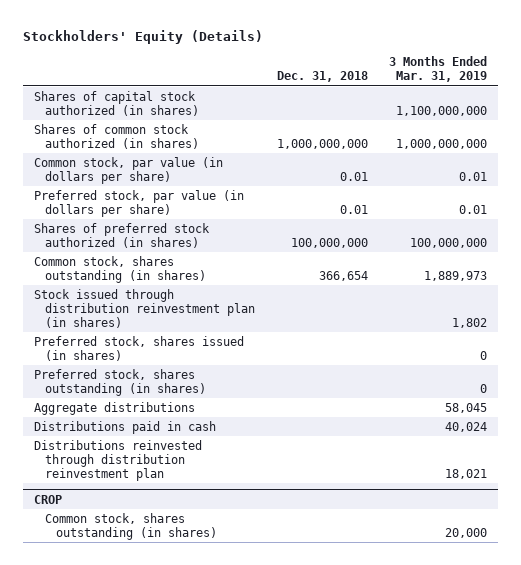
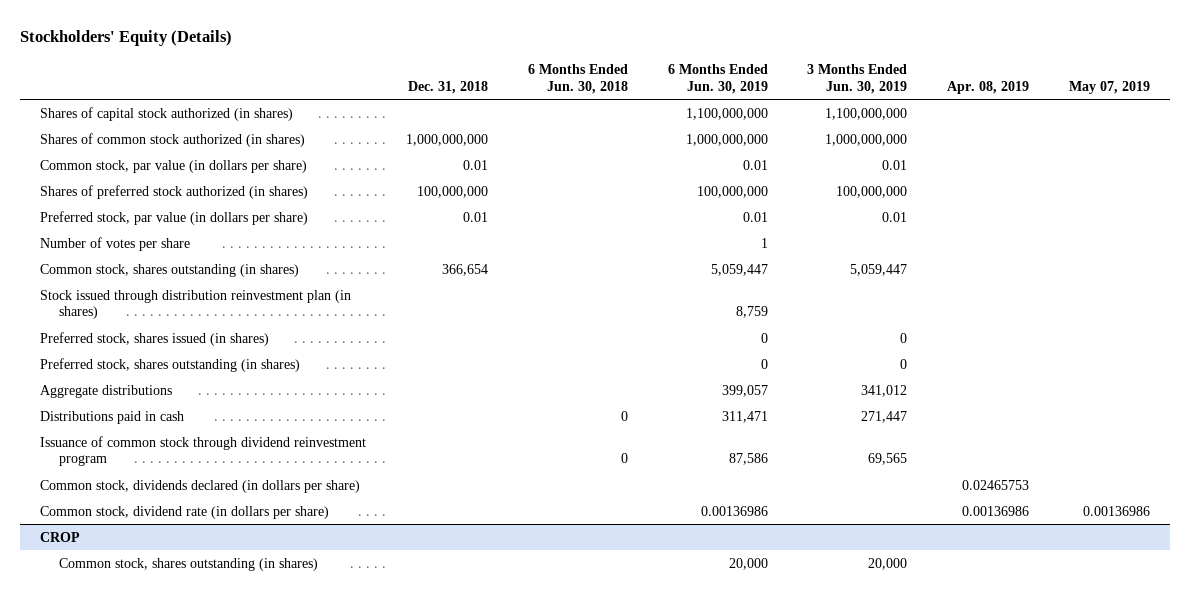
- | Dec. 31, 2018 | 3 Months Ended Mar. 31, 2019
+ | Dec. 31, 2018 | 6 Months Ended Jun. 30, 2018 | 6 Months Ended Jun. 30, 2019 | 3 Months Ended Jun. 30, 2019 | Apr. 08, 2019 | May 07, 2019
moved down: Preferred stock, par value (in dollars per share) | 0.01 | | 0.01 | 0.01 | |
+ Number of votes per share | | | 1 | | |
- Distributions reinvested through distribution reinvestment plan | | 18,021
+ Issuance of common stock through dividend reinvestment program | | 0 | 87,586 | 69,565 | |
+ Common stock, dividends declared (in dollars per share) | | | | | 0.02465753 |
+ Common stock, dividend rate (in dollars per share) | | | 0.00136986 | | 0.00136986 | 0.00136986

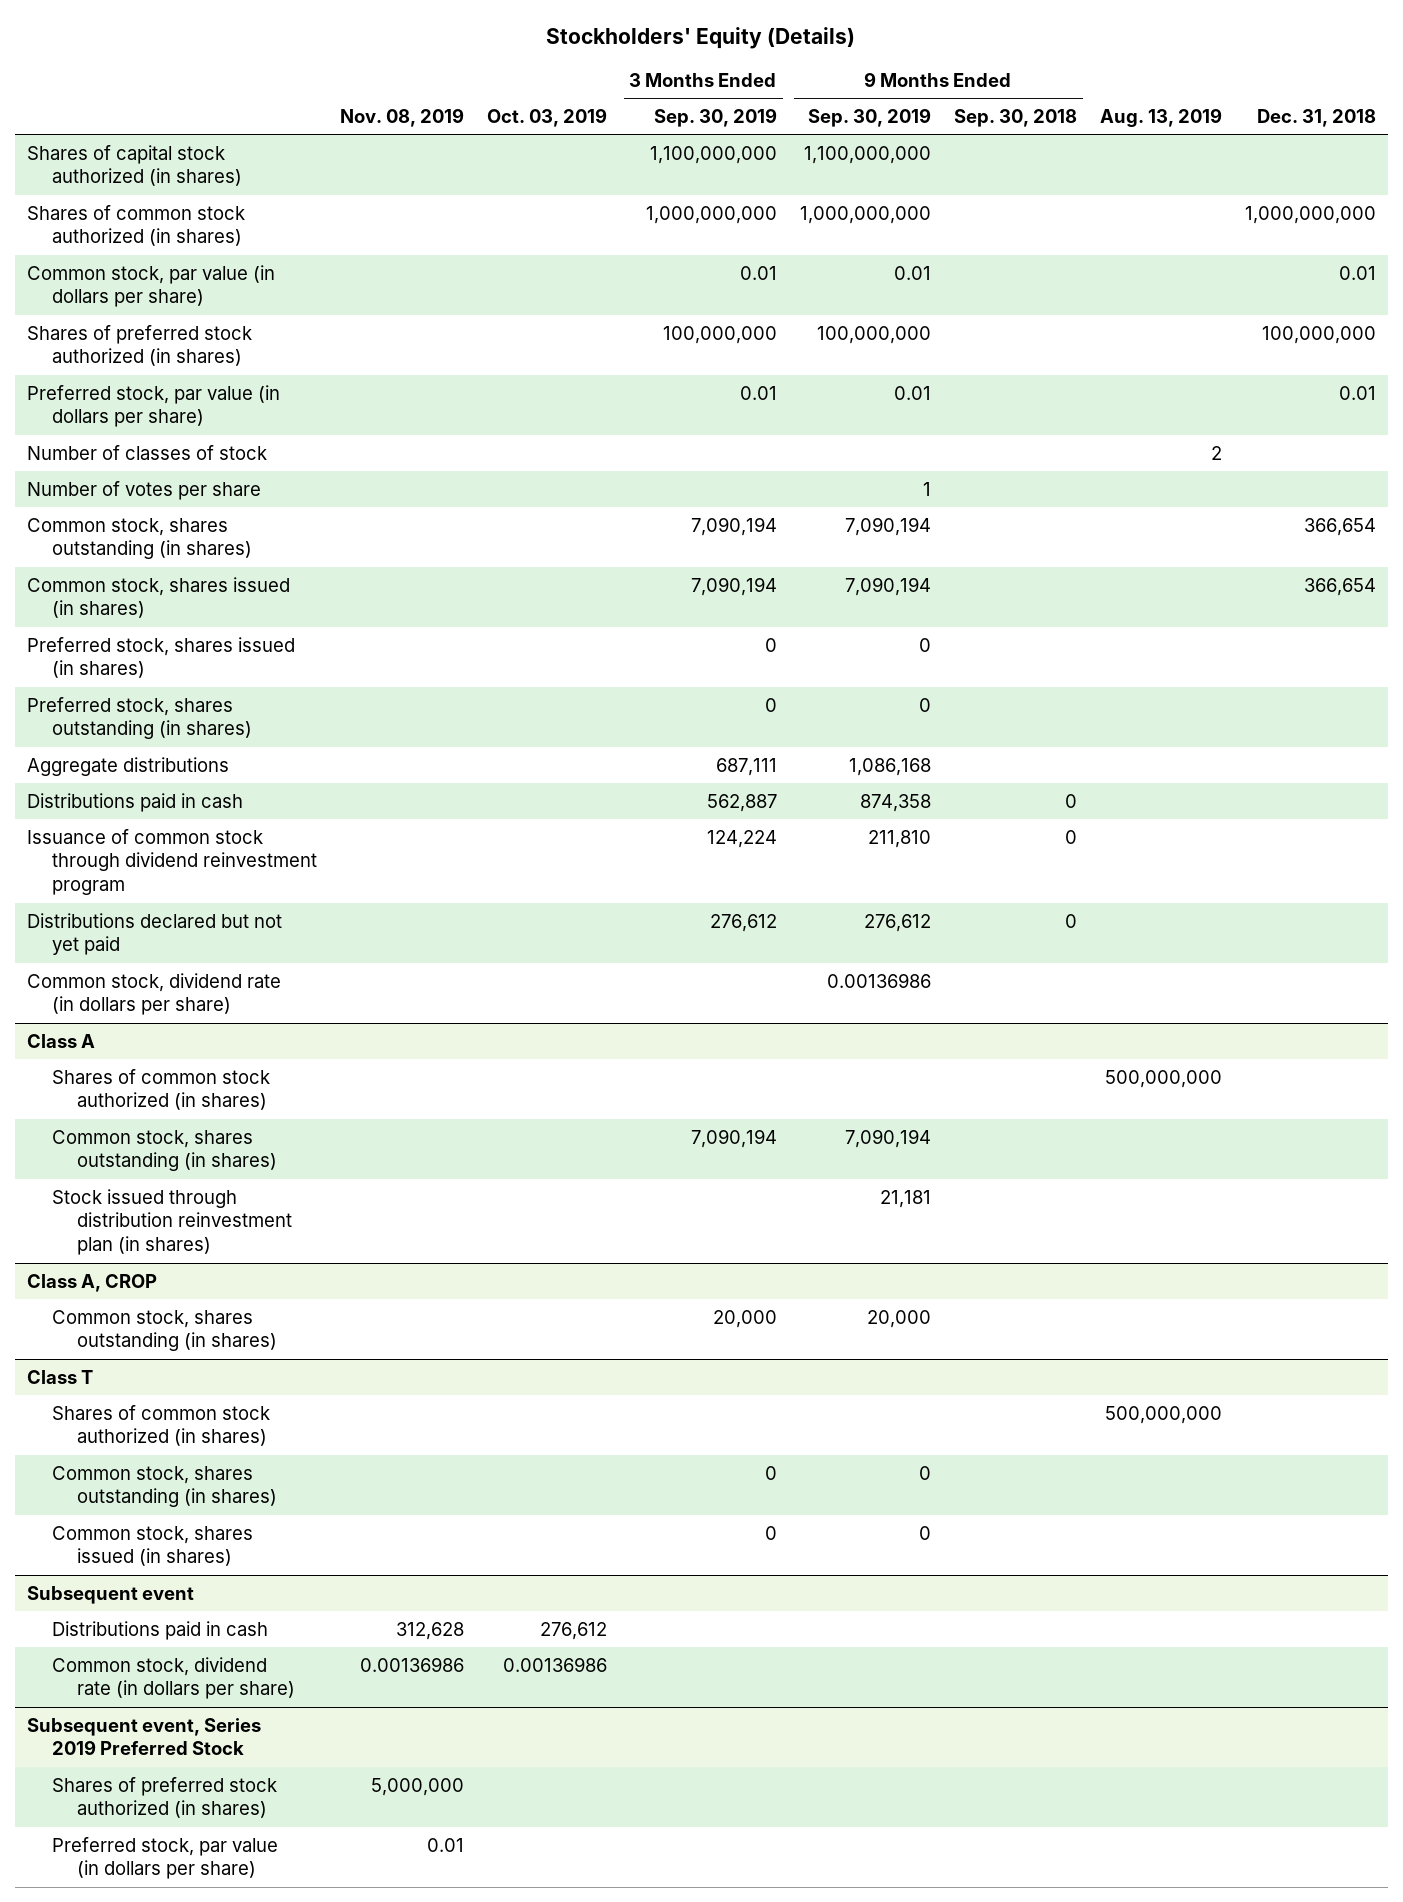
- | Dec. 31, 2018 | 6 Months Ended Jun. 30, 2018 | 6 Months Ended Jun. 30, 2019 | 3 Months Ended Jun. 30, 2019 | Apr. 08, 2019 | May 07, 2019
+ | Nov. 08, 2019 | Oct. 03, 2019 | 3 Months Ended Sep. 30, 2019 | 9 Months Ended Sep. 30, 2019 | 9 Months Ended Sep. 30, 2018 | Aug. 13, 2019 | Dec. 31, 2018
+ Number of classes of stock | | | | | | 2 |
- Stock issued through distribution reinvestment plan (in shares) | | | 8,759 | | |
+ Common stock, shares issued (in shares) | | | 7,090,194 | 7,090,194 | | | 366,654
- Common stock, dividends declared (in dollars per share) | | | | | 0.02465753 |
+ Distributions declared but not yet paid | | | 276,612 | 276,612 | 0 | |
- CROP
+ Class A
+ Shares of common stock authorized (in shares) | | | | | | 500,000,000 |
+ Common stock, shares outstanding (in shares) | | | 7,090,194 | 7,090,194 | | |
+ Stock issued through distribution reinvestment plan (in shares) | | | | 21,181 | | |
+ Class A, CROP
+ Class T
+ Shares of common stock authorized (in shares) | | | | | | 500,000,000 |
+ Common stock, shares outstanding (in shares) | | | 0 | 0 | | |
+ Common stock, shares issued (in shares) | | | 0 | 0 | | |
+ Subsequent event
+ Distributions paid in cash | 312,628 | 276,612 | | | | |
+ Common stock, dividend rate (in dollars per share) | 0.00136986 | 0.00136986 | | | | |
+ Subsequent event, Series 2019 Preferred Stock
+ Shares of preferred stock authorized (in shares) | 5,000,000 | | | | | |
+ Preferred stock, par value (in dollars per share) | 0.01 | | | | | |

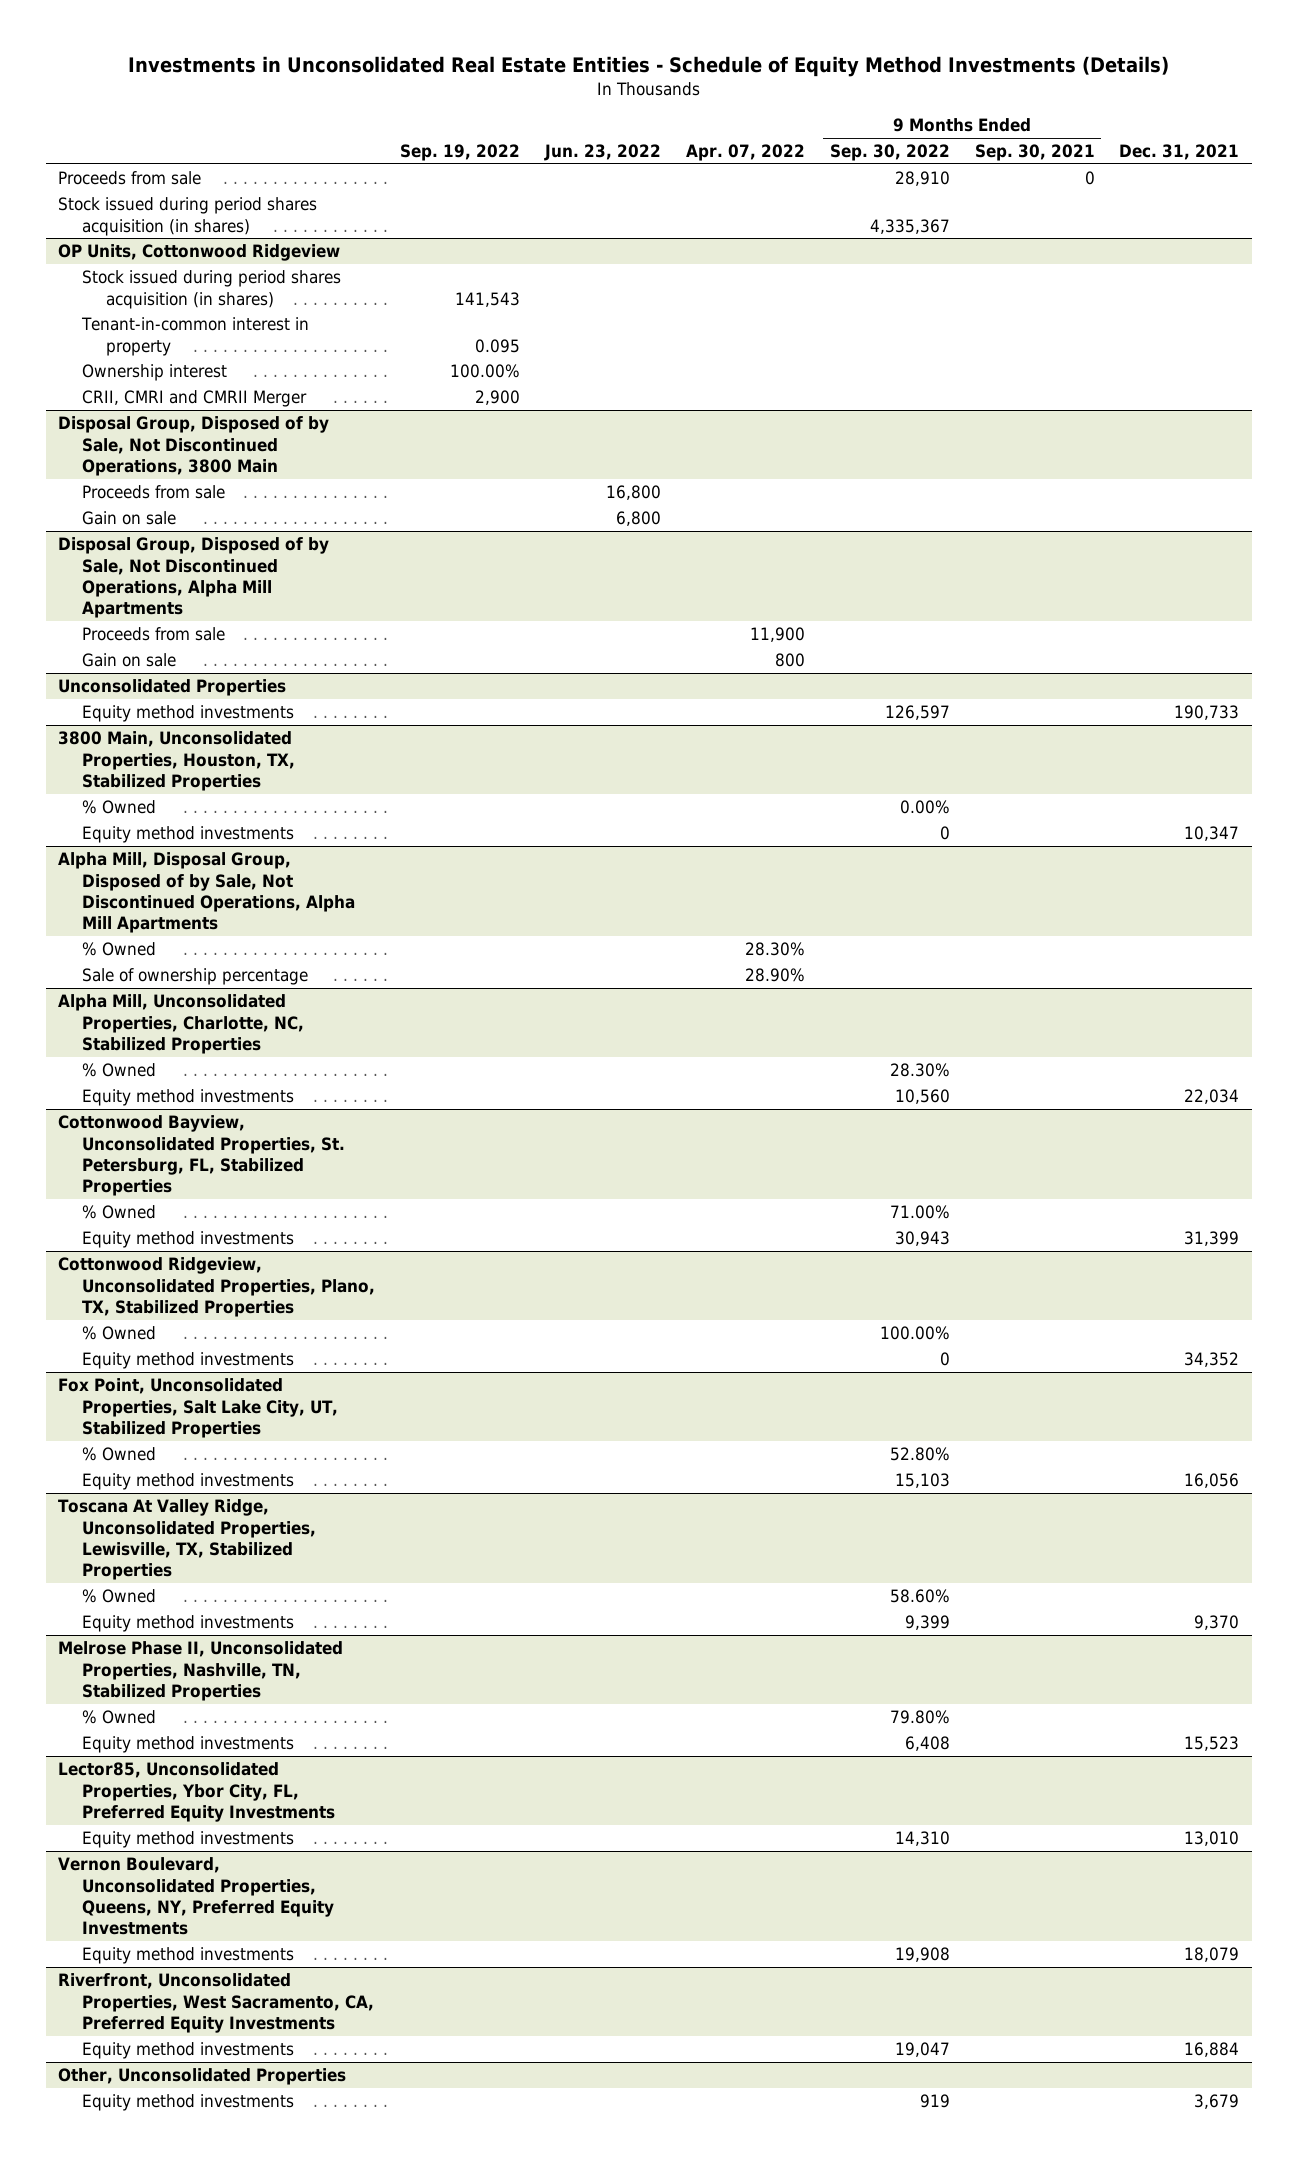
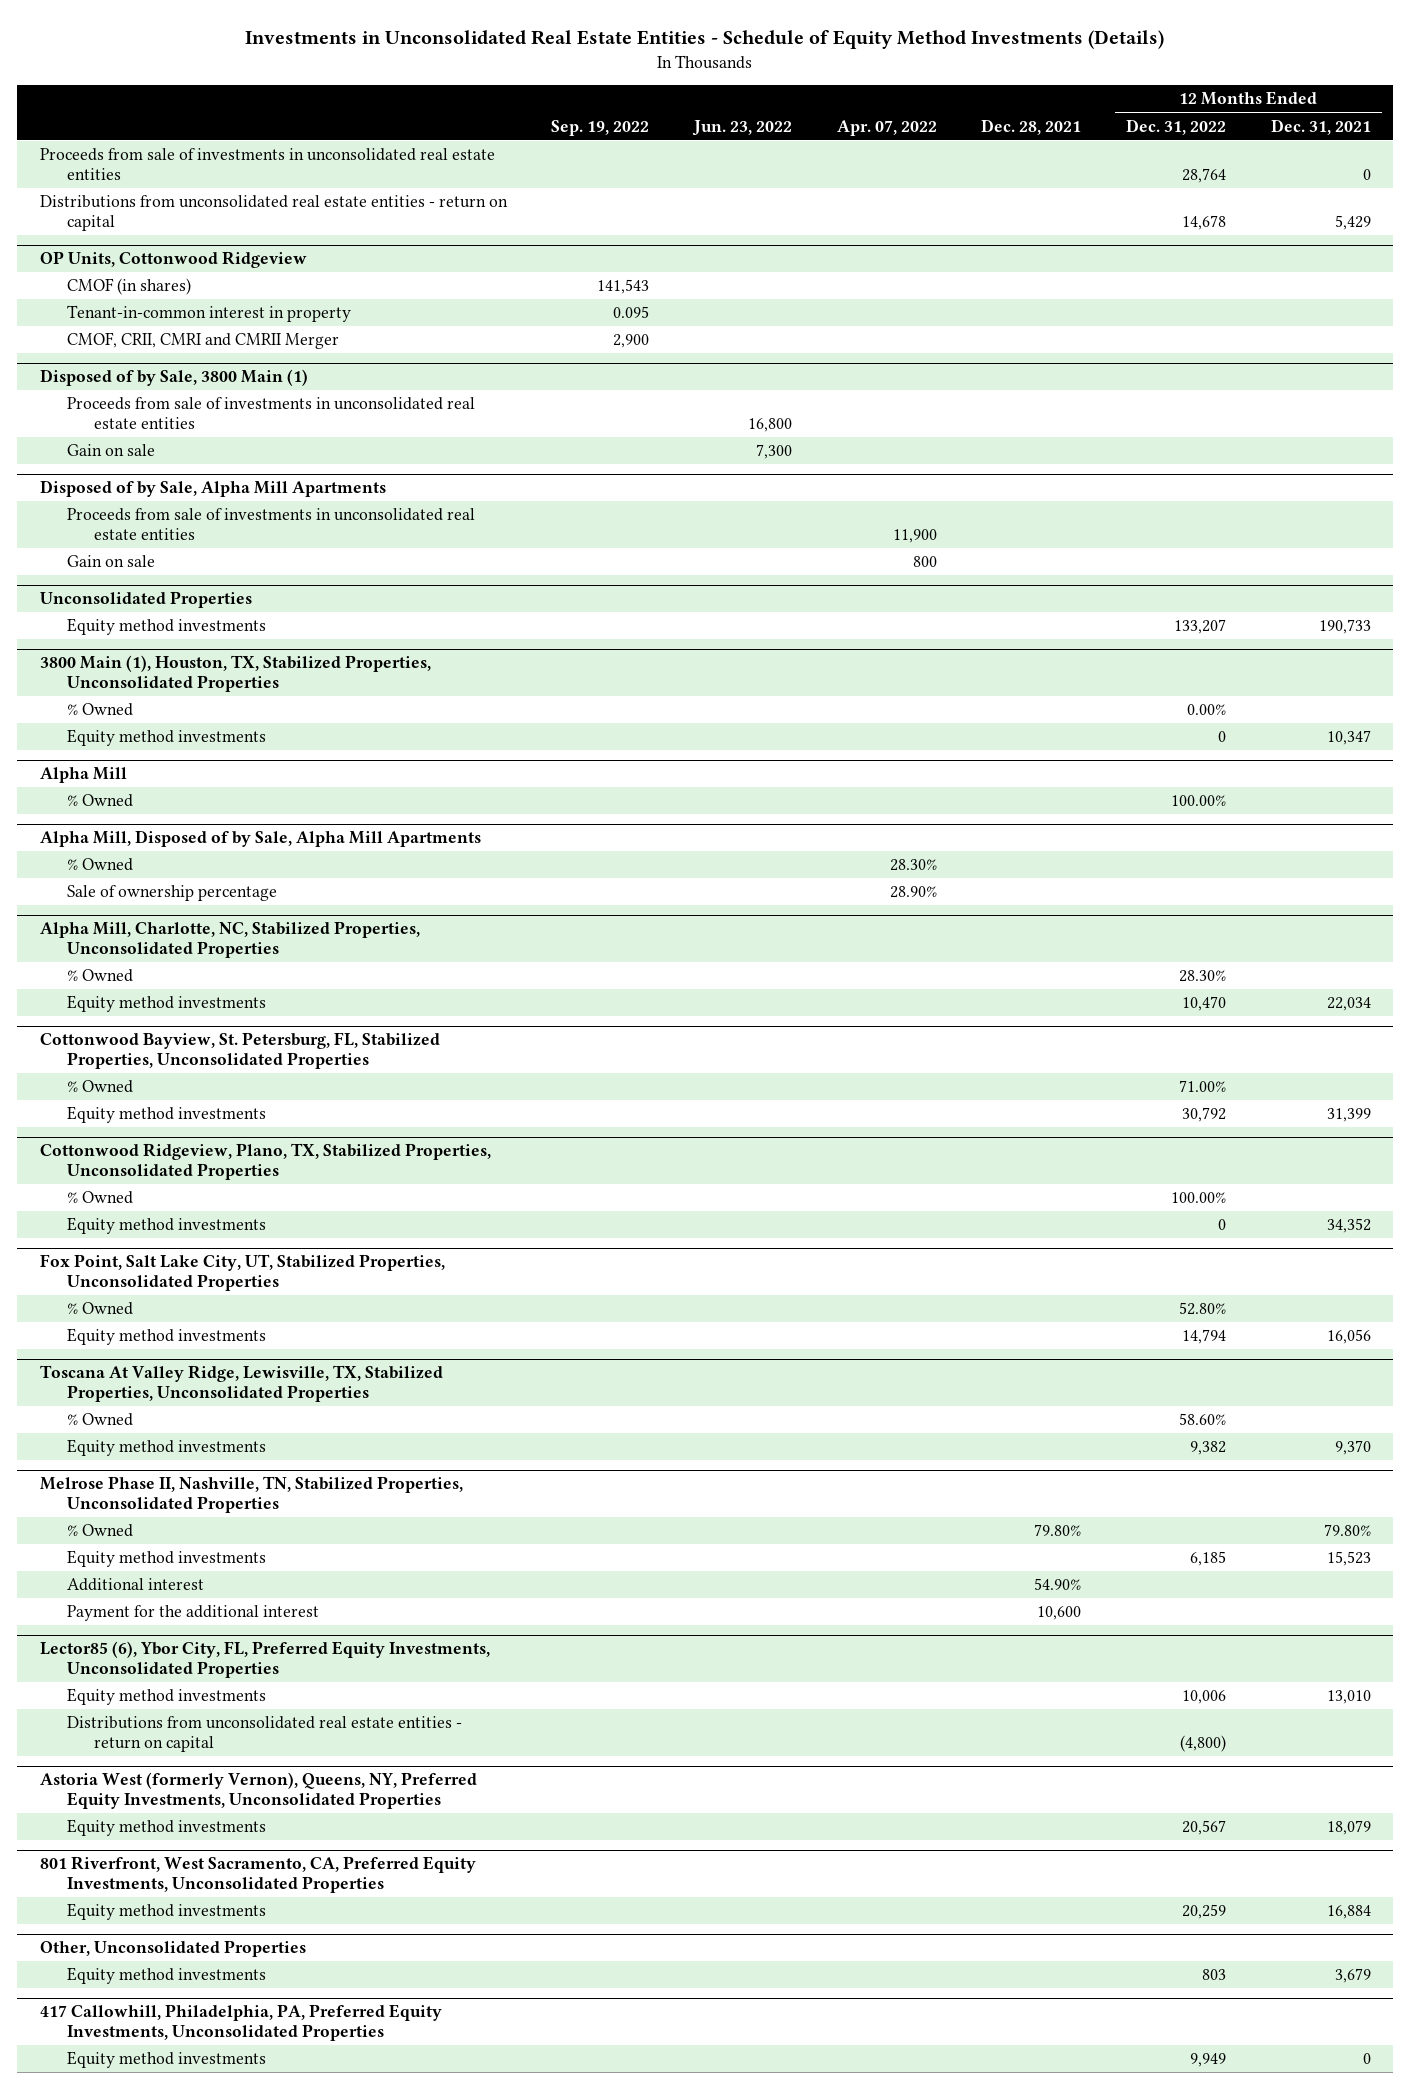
- | Sep. 19, 2022 | Jun. 23, 2022 | Apr. 07, 2022 | 9 Months Ended Sep. 30, 2022 | 9 Months Ended Sep. 30, 2021 | Dec. 31, 2021
+ | Sep. 19, 2022 | Jun. 23, 2022 | Apr. 07, 2022 | Dec. 28, 2021 | 12 Months Ended Dec. 31, 2022 | 12 Months Ended Dec. 31, 2021
- Proceeds from sale | | | | 28,910 | 0 |
- Stock issued during period shares acquisition (in shares) | | | | 4,335,367 | |
+ Proceeds from sale of investments in unconsolidated real estate entities | | | | | 28,764 | 0
+ Distributions from unconsolidated real estate entities - return on capital | | | | | 14,678 | 5,429
@ OP Units, Cottonwood Ridgeview
- Stock issued during period shares acquisition (in shares) | 141,543 | | | | |
+ CMOF (in shares) | 141,543 | | | | |
- Ownership interest | 100.00% | | | | |
- CRII, CMRI and CMRII Merger | 2,900 | | | | |
- Disposal Group, Disposed of by Sale, Not Discontinued Operations, 3800 Main
- Proceeds from sale | | 16,800 | | | |
- Gain on sale | | 6,800 | | | |
- Disposal Group, Disposed of by Sale, Not Discontinued Operations, Alpha Mill Apartments
- Proceeds from sale | | | 11,900 | | |
@ OP Units, Cottonwood Ridgeview
+ CMOF, CRII, CMRI and CMRII Merger | 2,900 | | | | |
+ Disposed of by Sale, 3800 Main (1)
+ Proceeds from sale of investments in unconsolidated real estate entities | | 16,800 | | | |
+ Gain on sale | | 7,300 | | | |
+ Disposed of by Sale, Alpha Mill Apartments
+ Proceeds from sale of investments in unconsolidated real estate entities | | | 11,900 | | |
- 3800 Main, Unconsolidated Properties, Houston, TX, Stabilized Properties
+ 3800 Main (1), Houston, TX, Stabilized Properties, Unconsolidated Properties
- Alpha Mill, Disposal Group, Disposed of by Sale, Not Discontinued Operations, Alpha Mill Apartments
+ Alpha Mill
+ % Owned | | | | | 100.00% |
+ Alpha Mill, Disposed of by Sale, Alpha Mill Apartments
- Alpha Mill, Unconsolidated Properties, Charlotte, NC, Stabilized Properties
+ Alpha Mill, Charlotte, NC, Stabilized Properties, Unconsolidated Properties
- Cottonwood Bayview, Unconsolidated Properties, St. Petersburg, FL, Stabilized Properties
+ Cottonwood Bayview, St. Petersburg, FL, Stabilized Properties, Unconsolidated Properties
- Cottonwood Ridgeview, Unconsolidated Properties, Plano, TX, Stabilized Properties
+ Cottonwood Ridgeview, Plano, TX, Stabilized Properties, Unconsolidated Properties
- Fox Point, Unconsolidated Properties, Salt Lake City, UT, Stabilized Properties
+ Fox Point, Salt Lake City, UT, Stabilized Properties, Unconsolidated Properties
- Toscana At Valley Ridge, Unconsolidated Properties, Lewisville, TX, Stabilized Properties
+ Toscana At Valley Ridge, Lewisville, TX, Stabilized Properties, Unconsolidated Properties
- Melrose Phase II, Unconsolidated Properties, Nashville, TN, Stabilized Properties
+ Melrose Phase II, Nashville, TN, Stabilized Properties, Unconsolidated Properties
- Lector85, Unconsolidated Properties, Ybor City, FL, Preferred Equity Investments
+ Additional interest | | | | 54.90% | |
+ Payment for the additional interest | | | | 10,600 | |
+ Lector85 (6), Ybor City, FL, Preferred Equity Investments, Unconsolidated Properties
- Vernon Boulevard, Unconsolidated Properties, Queens, NY, Preferred Equity Investments
+ Distributions from unconsolidated real estate entities - return on capital | | | | | (4,800) |
+ Astoria West (formerly Vernon), Queens, NY, Preferred Equity Investments, Unconsolidated Properties
- Riverfront, Unconsolidated Properties, West Sacramento, CA, Preferred Equity Investments
+ 801 Riverfront, West Sacramento, CA, Preferred Equity Investments, Unconsolidated Properties
+ 417 Callowhill, Philadelphia, PA, Preferred Equity Investments, Unconsolidated Properties
+ Equity method investments | | | | | 9,949 | 0

